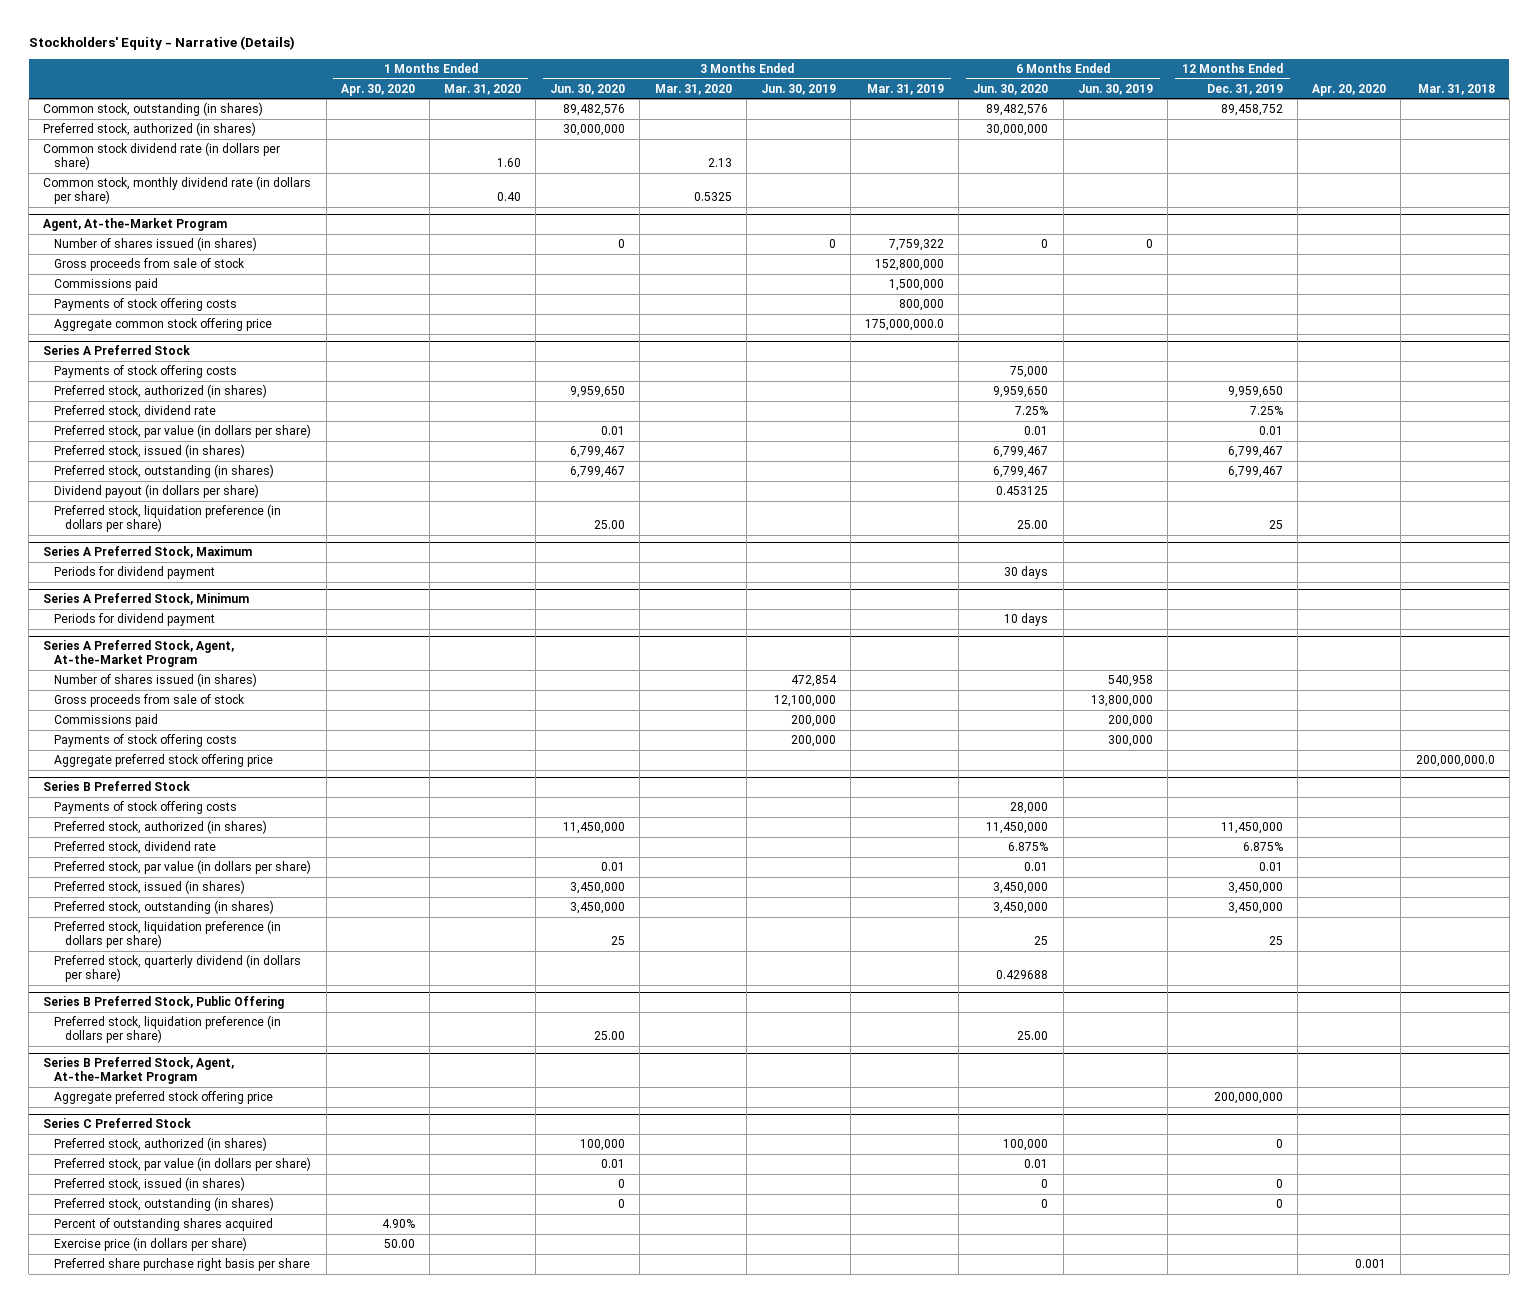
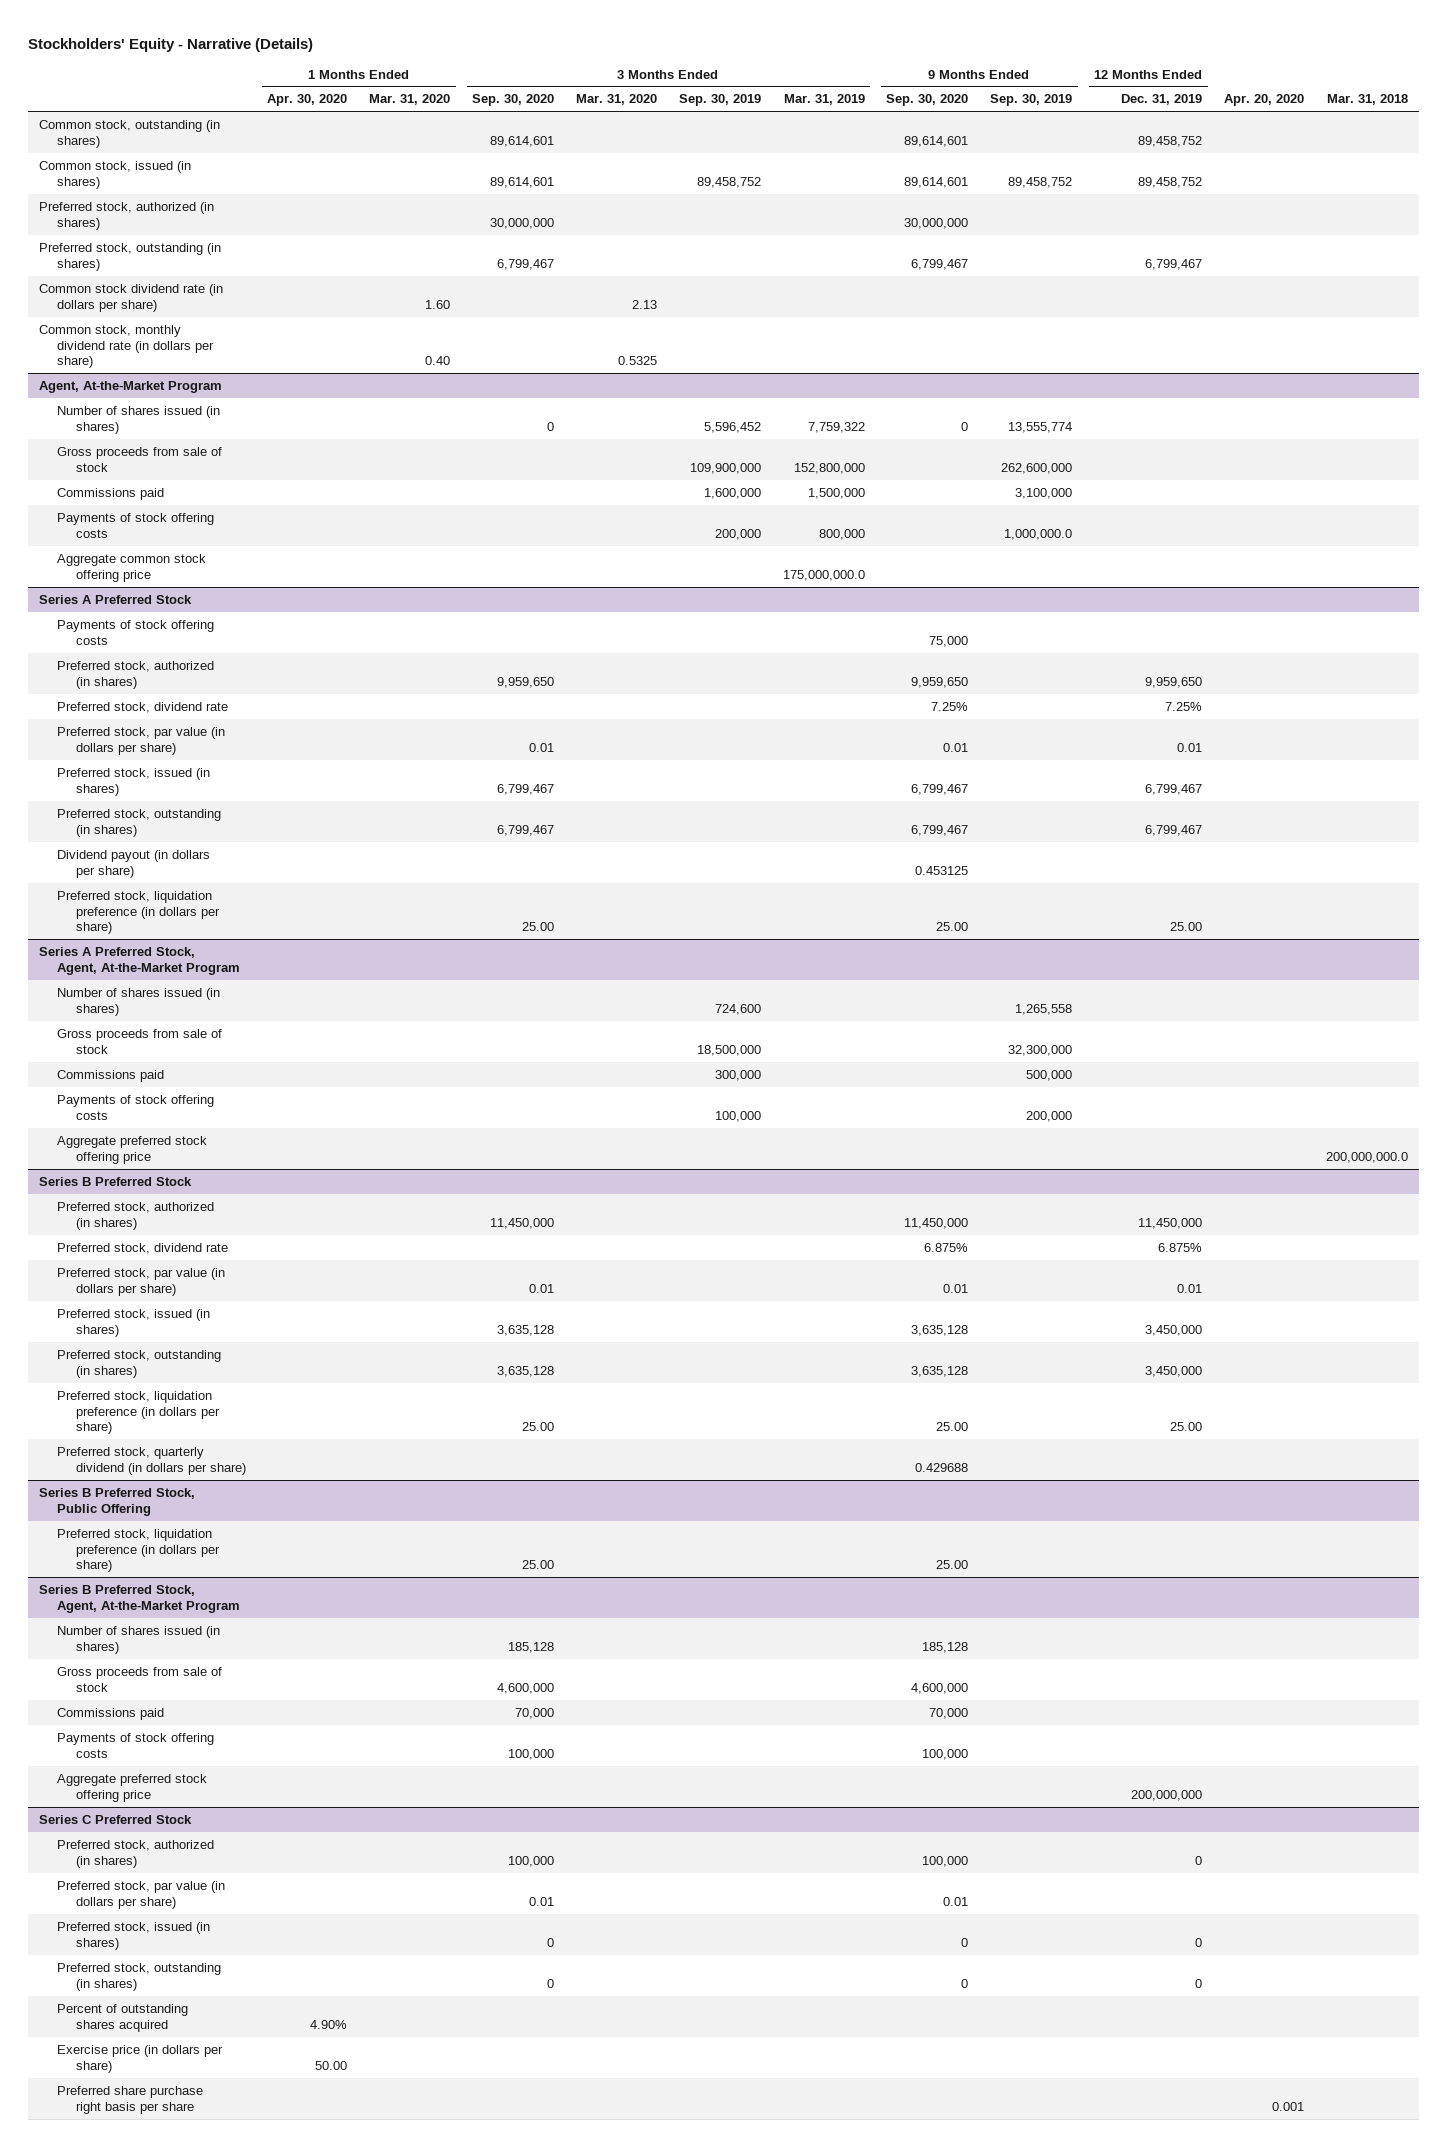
- | 1 Months Ended Apr. 30, 2020 | 1 Months Ended Mar. 31, 2020 | 3 Months Ended Jun. 30, 2020 | 3 Months Ended Mar. 31, 2020 | 3 Months Ended Jun. 30, 2019 | 3 Months Ended Mar. 31, 2019 | 6 Months Ended Jun. 30, 2020 | 6 Months Ended Jun. 30, 2019 | 12 Months Ended Dec. 31, 2019 | Apr. 20, 2020 | Mar. 31, 2018
+ | 1 Months Ended Apr. 30, 2020 | 1 Months Ended Mar. 31, 2020 | 3 Months Ended Sep. 30, 2020 | 3 Months Ended Mar. 31, 2020 | 3 Months Ended Sep. 30, 2019 | 3 Months Ended Mar. 31, 2019 | 9 Months Ended Sep. 30, 2020 | 9 Months Ended Sep. 30, 2019 | 12 Months Ended Dec. 31, 2019 | Apr. 20, 2020 | Mar. 31, 2018
+ Common stock, issued (in shares) | | | 89,614,601 | | 89,458,752 | | 89,614,601 | 89,458,752 | 89,458,752 | |
+ Preferred stock, outstanding (in shares) | | | 6,799,467 | | | | 6,799,467 | | 6,799,467 | |
@ Series A Preferred Stock
- Preferred stock, liquidation preference (in dollars per share) | | | 25.00 | | | | 25.00 | | 25 | |
- Series A Preferred Stock, Maximum
- Periods for dividend payment | | | | | | | 30 days | | | |
- Series A Preferred Stock, Minimum
- Periods for dividend payment | | | | | | | 10 days | | | |
@ Series A Preferred Stock
+ Preferred stock, liquidation preference (in dollars per share) | | | 25.00 | | | | 25.00 | | 25.00 | |
@ Series B Preferred Stock
- Payments of stock offering costs | | | | | | | 28,000 | | | |
- Preferred stock, liquidation preference (in dollars per share) | | | 25 | | | | 25 | | 25 | |
+ Preferred stock, liquidation preference (in dollars per share) | | | 25.00 | | | | 25.00 | | 25.00 | |
@ Series B Preferred Stock, Agent, At-the-Market Program
+ Number of shares issued (in shares) | | | 185,128 | | | | 185,128 | | | |
+ Gross proceeds from sale of stock | | | 4,600,000 | | | | 4,600,000 | | | |
+ Commissions paid | | | 70,000 | | | | 70,000 | | | |
+ Payments of stock offering costs | | | 100,000 | | | | 100,000 | | | |

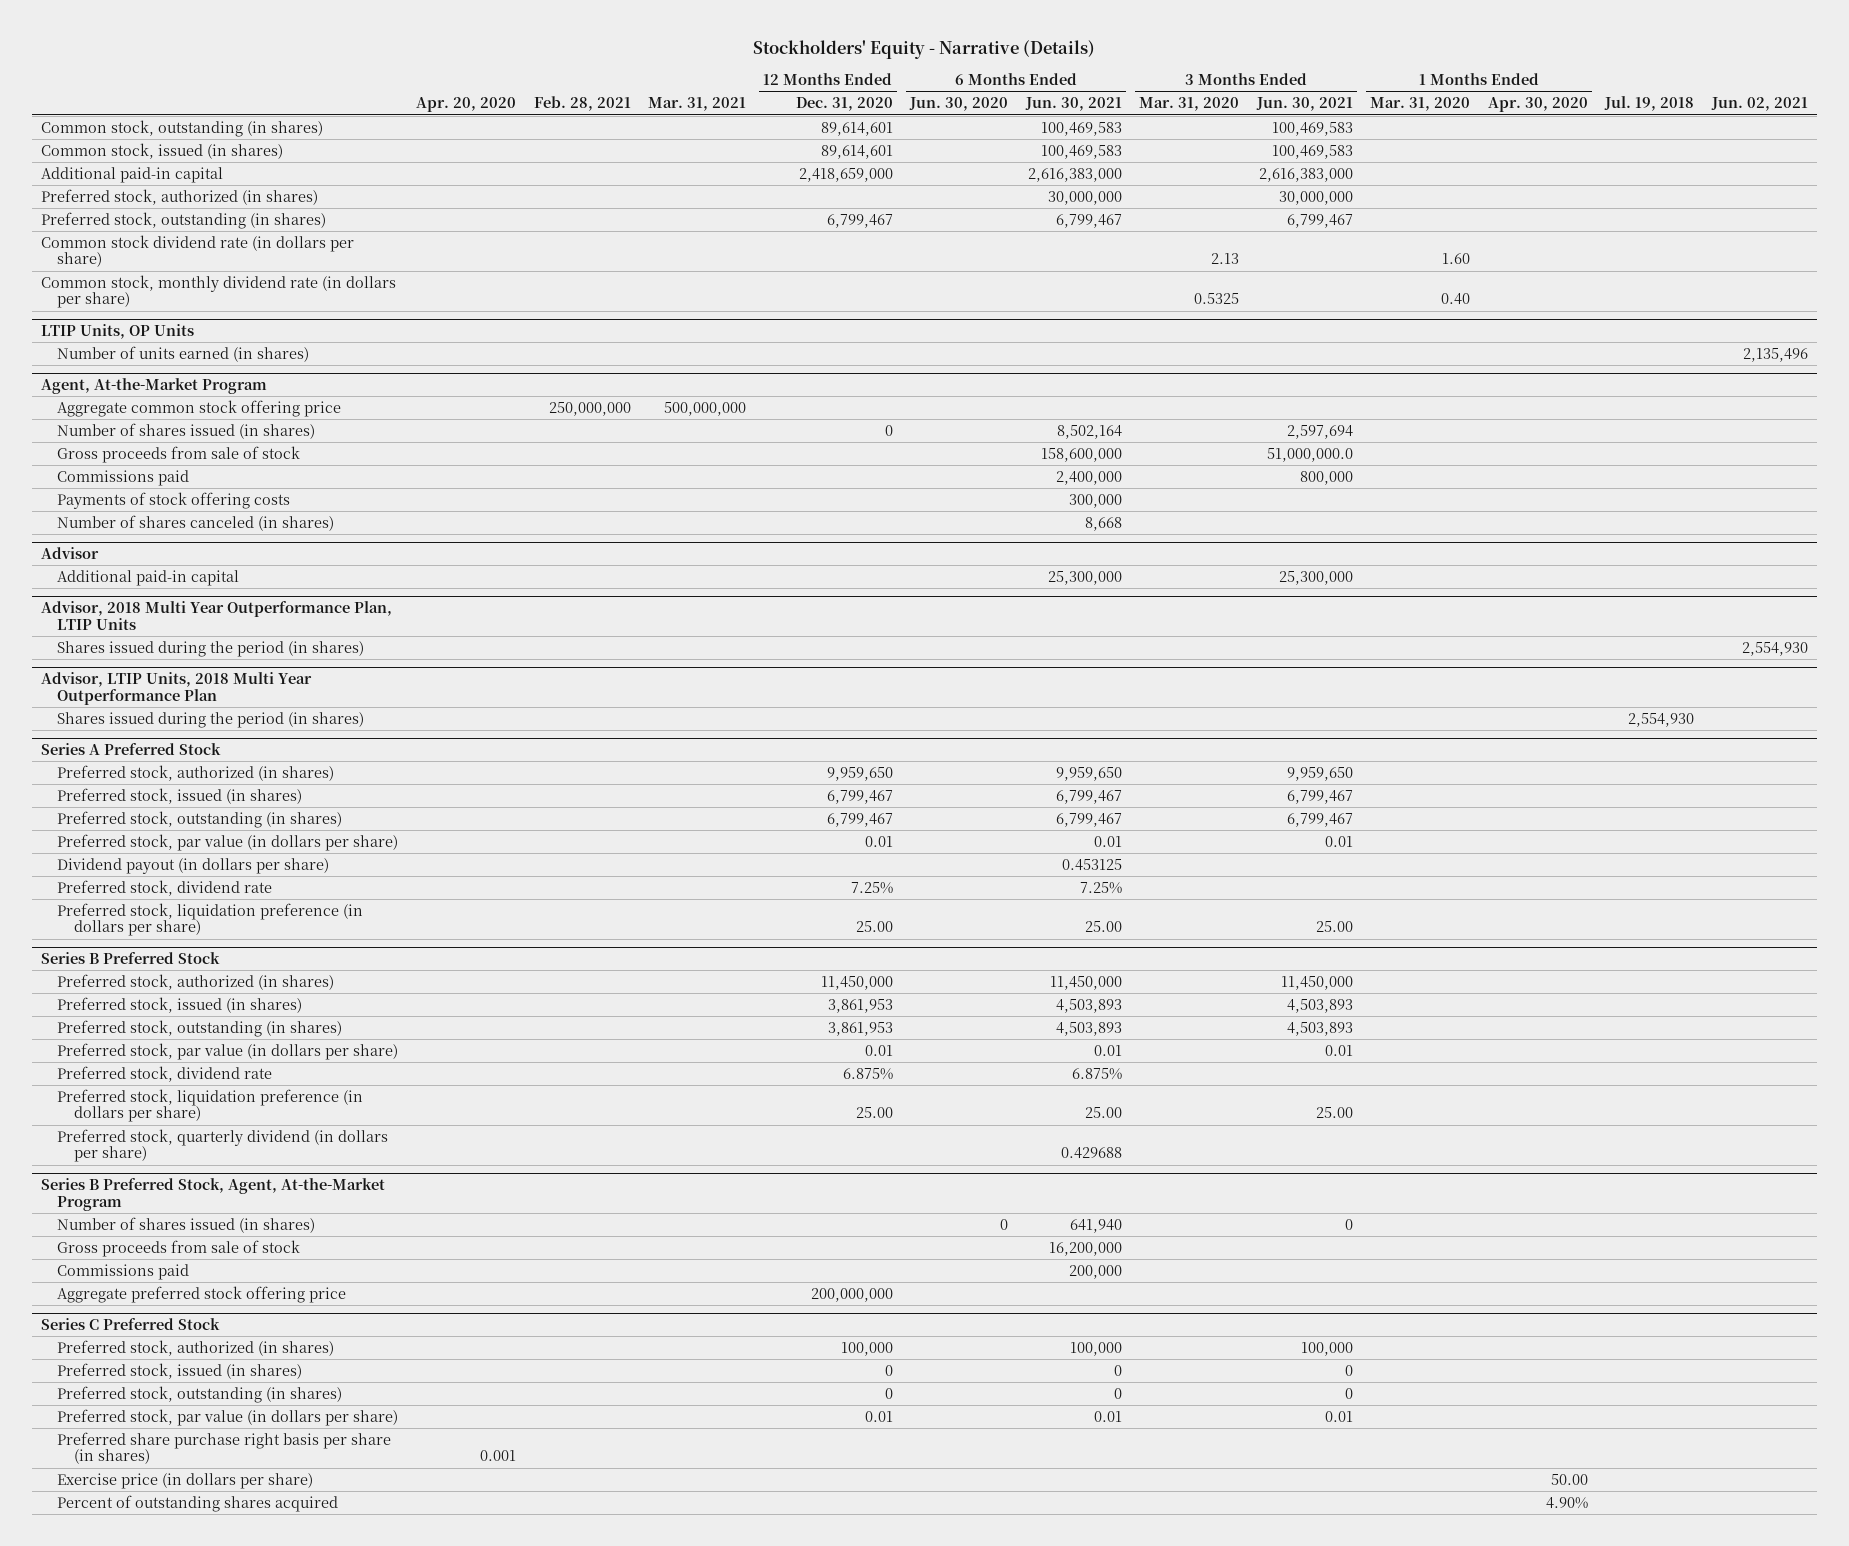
- | 1 Months Ended Apr. 30, 2020 | 1 Months Ended Mar. 31, 2020 | 3 Months Ended Sep. 30, 2020 | 3 Months Ended Mar. 31, 2020 | 3 Months Ended Sep. 30, 2019 | 3 Months Ended Mar. 31, 2019 | 9 Months Ended Sep. 30, 2020 | 9 Months Ended Sep. 30, 2019 | 12 Months Ended Dec. 31, 2019 | Apr. 20, 2020 | Mar. 31, 2018
+ | Apr. 20, 2020 | Feb. 28, 2021 | Mar. 31, 2021 | 12 Months Ended Dec. 31, 2020 | 6 Months Ended Jun. 30, 2020 | 6 Months Ended Jun. 30, 2021 | 3 Months Ended Mar. 31, 2020 | 3 Months Ended Jun. 30, 2021 | 1 Months Ended Mar. 31, 2020 | 1 Months Ended Apr. 30, 2020 | Jul. 19, 2018 | Jun. 02, 2021
+ Additional paid-in capital | | | | 2,418,659,000 | | 2,616,383,000 | | 2,616,383,000 | | | |
+ LTIP Units, OP Units
+ Number of units earned (in shares) | | | | | | | | | | | | 2,135,496
@ Agent, At-the-Market Program
moved up: Aggregate common stock offering price | | 250,000,000 | 500,000,000 | | | | | | | | |
+ Number of shares canceled (in shares) | | | | | | 8,668 | | | | | |
+ Advisor
+ Additional paid-in capital | | | | | | 25,300,000 | | 25,300,000 | | | |
+ Advisor, 2018 Multi Year Outperformance Plan, LTIP Units
+ Shares issued during the period (in shares) | | | | | | | | | | | | 2,554,930
+ Advisor, LTIP Units, 2018 Multi Year Outperformance Plan
+ Shares issued during the period (in shares) | | | | | | | | | | | 2,554,930 |
@ Series A Preferred Stock
- Payments of stock offering costs | | | | | | | 75,000 | | | |
moved down: Preferred stock, par value (in dollars per share) | | | | 0.01 | | 0.01 | | 0.01 | | | |
moved down: Preferred stock, dividend rate | | | | 7.25% | | 7.25% | | | | | |
- Series A Preferred Stock, Agent, At-the-Market Program
- Number of shares issued (in shares) | | | | | 724,600 | | | 1,265,558 | | |
- Gross proceeds from sale of stock | | | | | 18,500,000 | | | 32,300,000 | | |
- Commissions paid | | | | | 300,000 | | | 500,000 | | |
- Payments of stock offering costs | | | | | 100,000 | | | 200,000 | | |
- Aggregate preferred stock offering price | | | | | | | | | | | 200,000,000.0
@ Series B Preferred Stock
moved down: Preferred stock, par value (in dollars per share) | | | | 0.01 | | 0.01 | | 0.01 | | | |
moved down: Preferred stock, dividend rate | | | | 6.875% | | 6.875% | | | | | |
- Series B Preferred Stock, Public Offering
- Preferred stock, liquidation preference (in dollars per share) | | | 25.00 | | | | 25.00 | | | |
@ Series B Preferred Stock, Agent, At-the-Market Program
- Payments of stock offering costs | | | 100,000 | | | | 100,000 | | | |
@ Series C Preferred Stock
moved down: Preferred stock, par value (in dollars per share) | | | | 0.01 | | 0.01 | | 0.01 | | | |
+ Preferred share purchase right basis per share (in shares) | 0.001 | | | | | | | | | | |
- Preferred share purchase right basis per share | | | | | | | | | | 0.001 |
moved down: Percent of outstanding shares acquired | | | | | | | | | | 4.90% | |

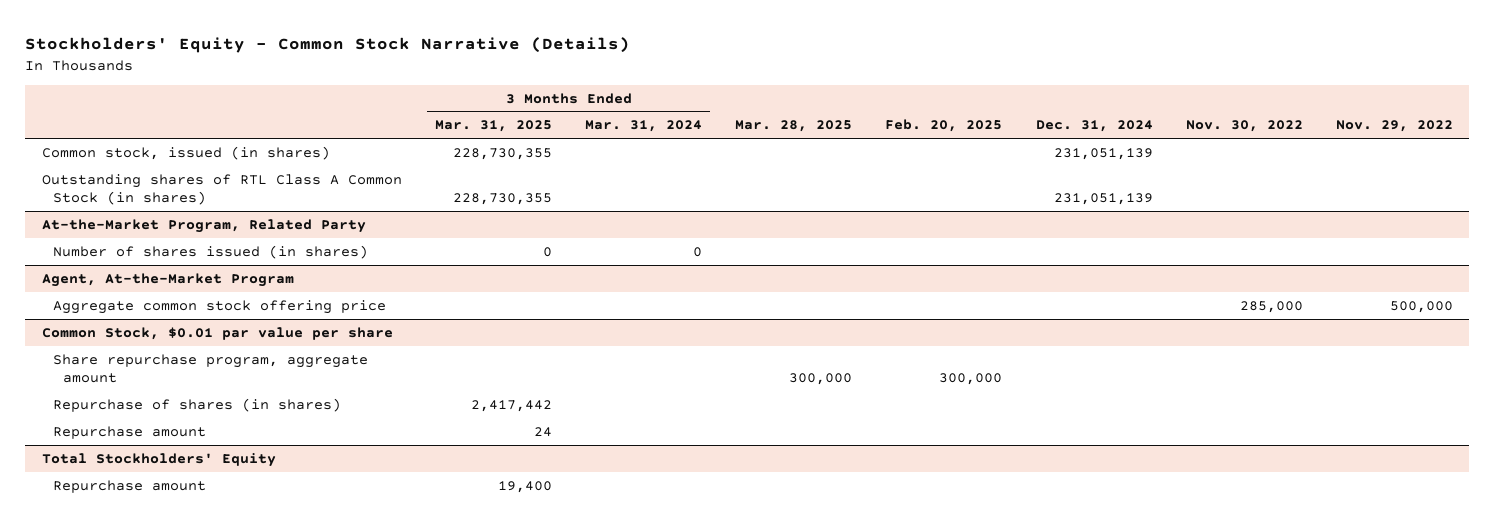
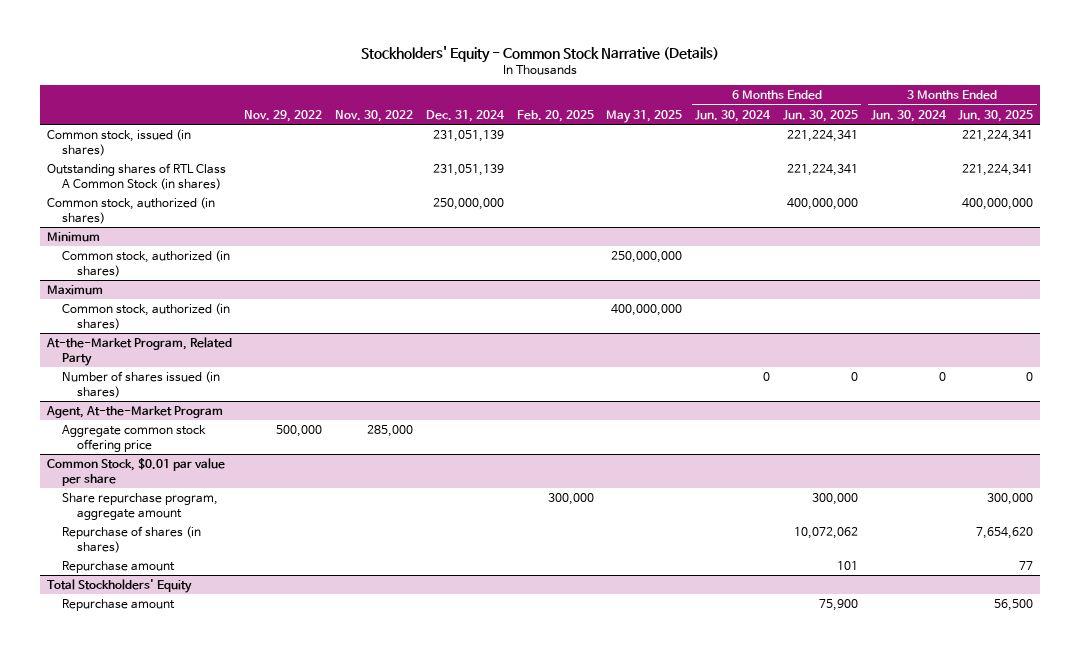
- | 3 Months Ended Mar. 31, 2025 | 3 Months Ended Mar. 31, 2024 | Mar. 28, 2025 | Feb. 20, 2025 | Dec. 31, 2024 | Nov. 30, 2022 | Nov. 29, 2022
+ | Nov. 29, 2022 | Nov. 30, 2022 | Dec. 31, 2024 | Feb. 20, 2025 | May 31, 2025 | 6 Months Ended Jun. 30, 2024 | 6 Months Ended Jun. 30, 2025 | 3 Months Ended Jun. 30, 2024 | 3 Months Ended Jun. 30, 2025
+ Common stock, authorized (in shares) | | | 250,000,000 | | | | 400,000,000 | | 400,000,000
+ Minimum
+ Common stock, authorized (in shares) | | | | | 250,000,000 | | | |
+ Maximum
+ Common stock, authorized (in shares) | | | | | 400,000,000 | | | |

